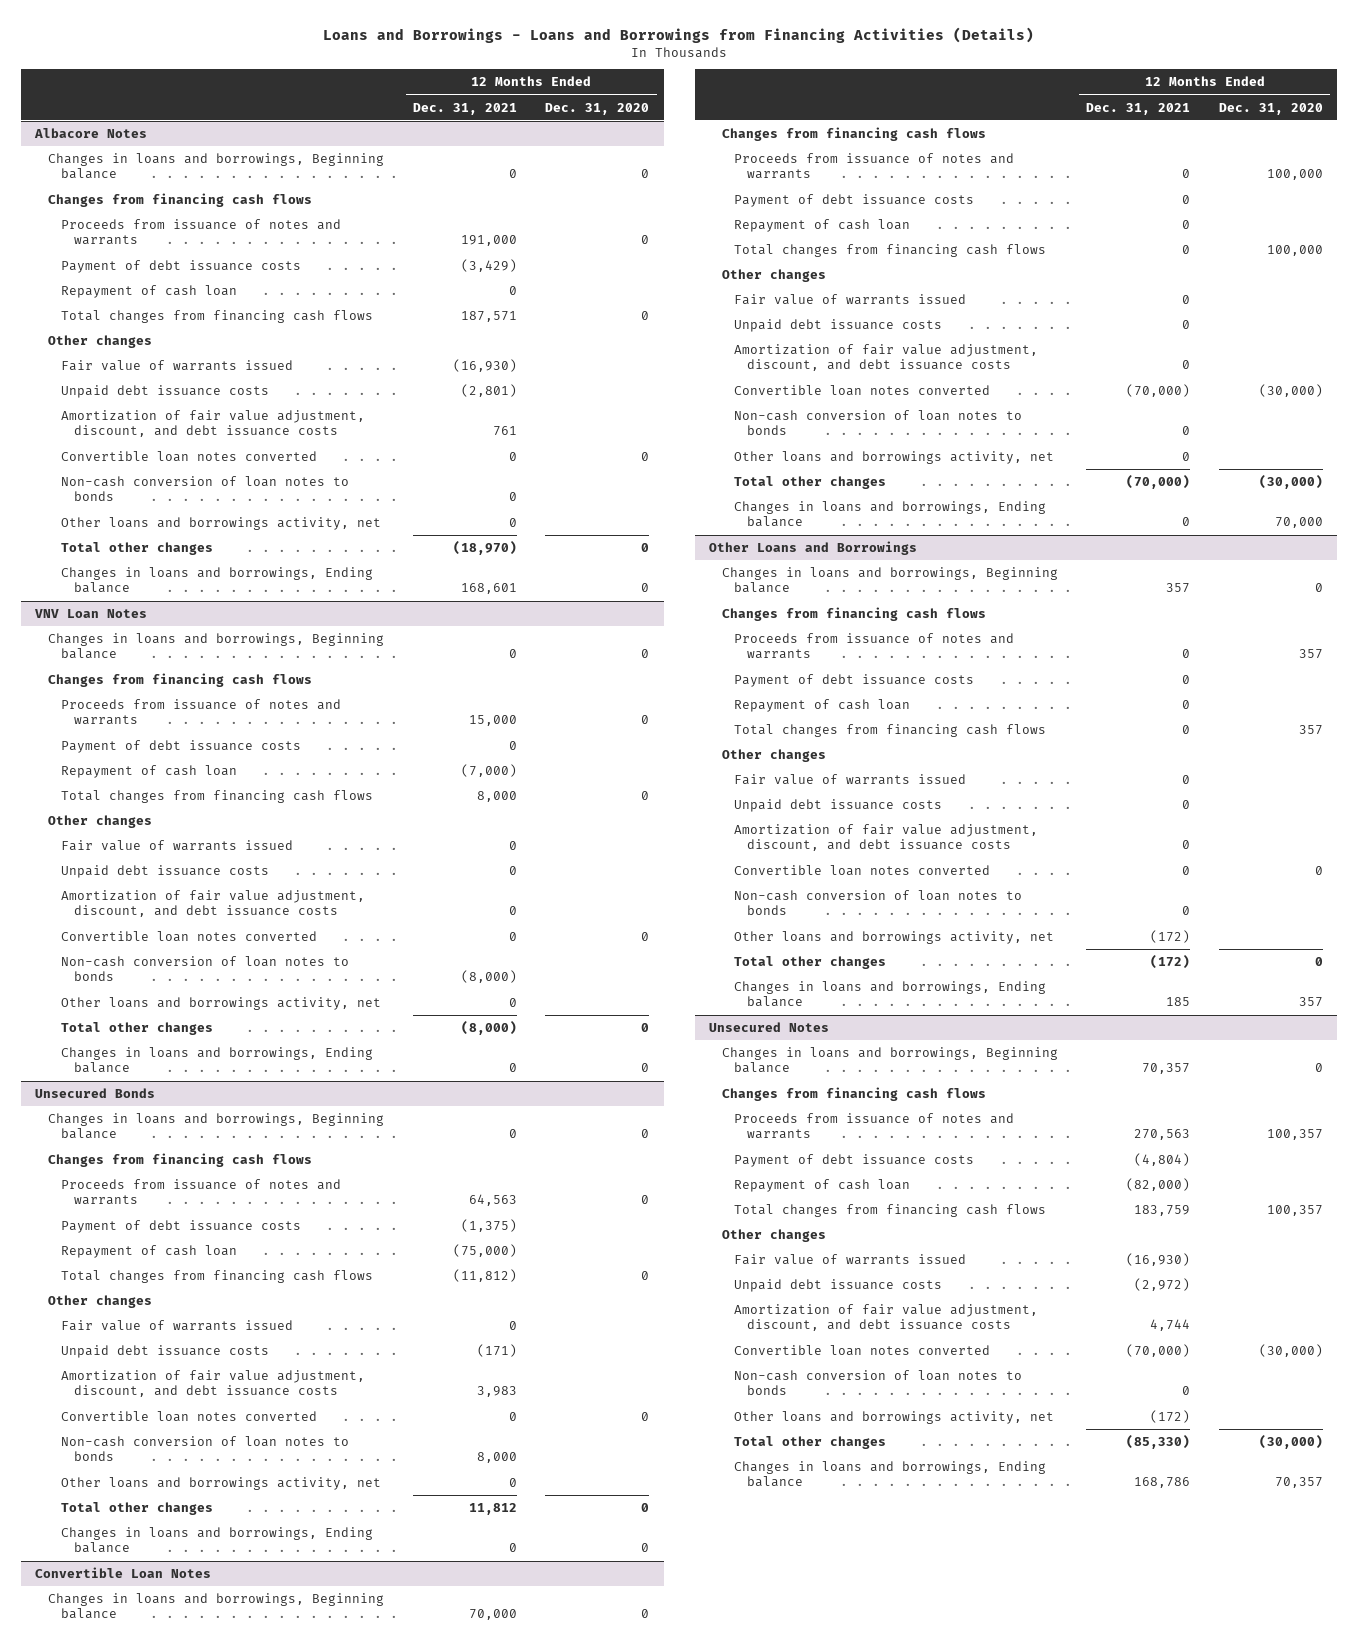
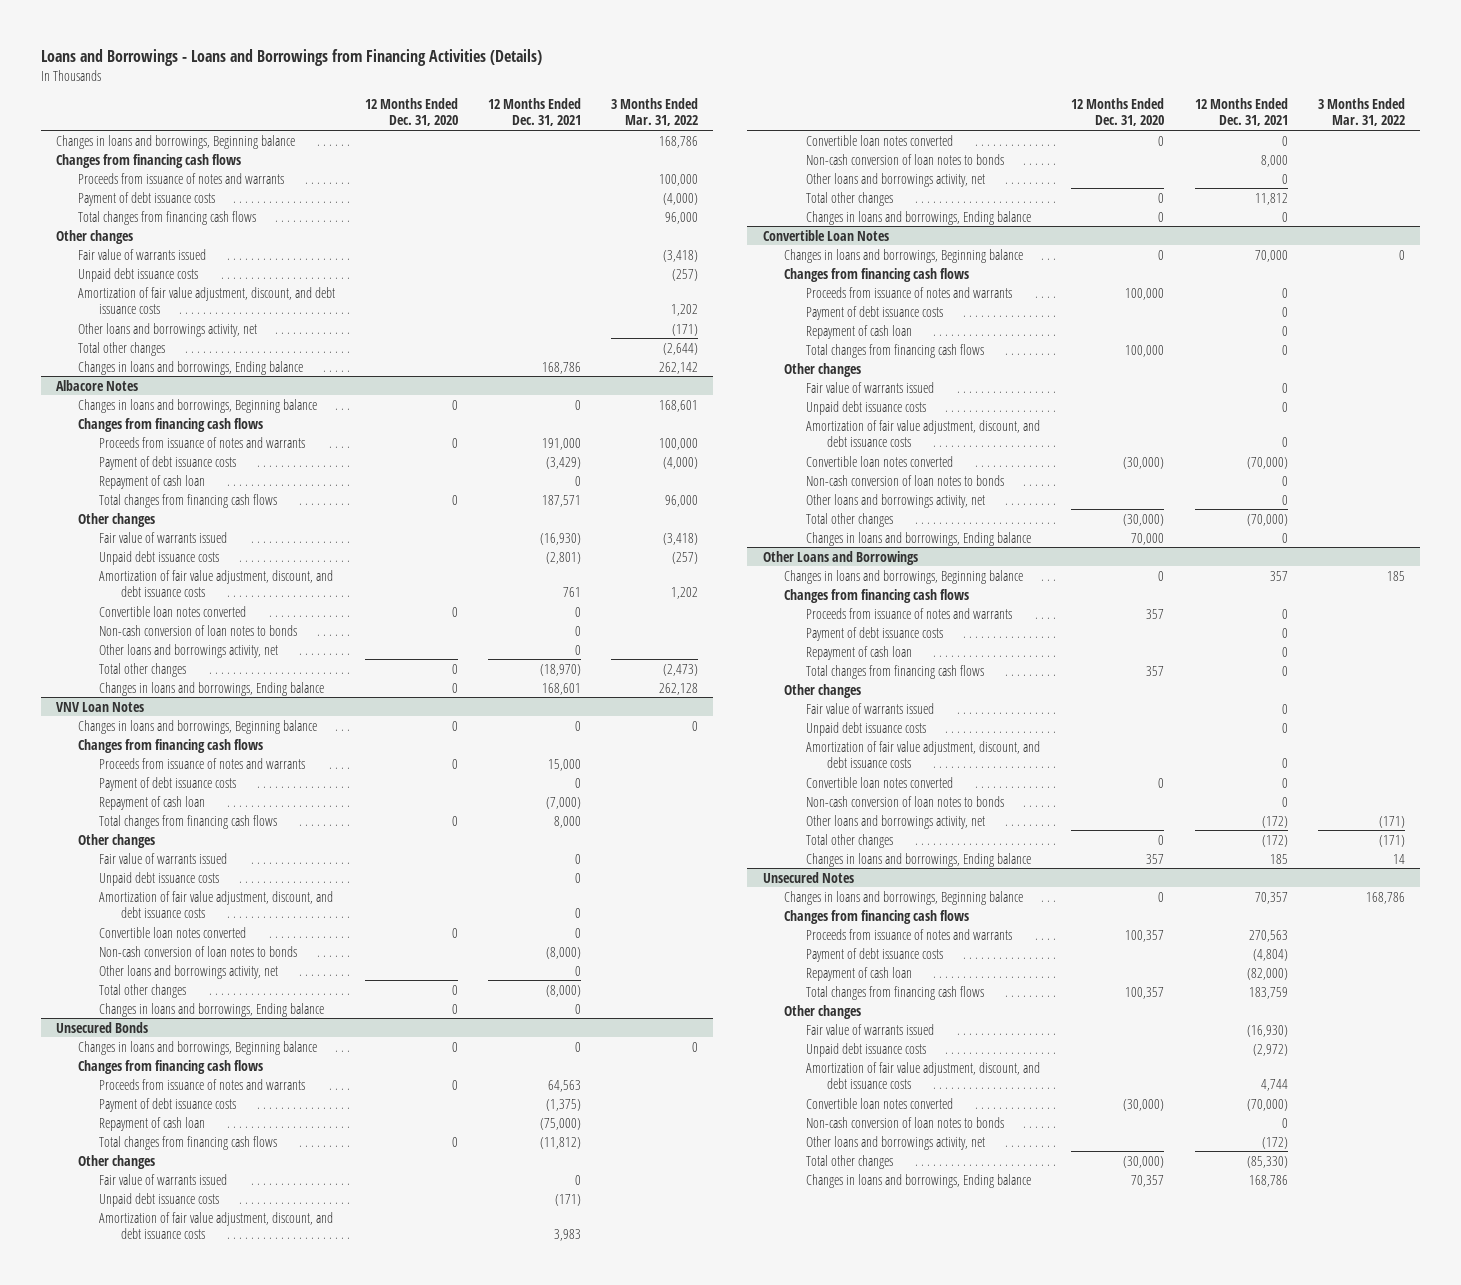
- | 12 Months Ended Dec. 31, 2021 | 12 Months Ended Dec. 31, 2020
+ | 12 Months Ended Dec. 31, 2020 | 12 Months Ended Dec. 31, 2021 | 3 Months Ended Mar. 31, 2022
+ Changes in loans and borrowings, Beginning balance | | | 168,786
+ Changes from financing cash flows
+ Proceeds from issuance of notes and warrants | | | 100,000
+ Payment of debt issuance costs | | | (4,000)
+ Total changes from financing cash flows | | | 96,000
+ Other changes
+ Fair value of warrants issued | | | (3,418)
+ Unpaid debt issuance costs | | | (257)
+ Amortization of fair value adjustment, discount, and debt issuance costs | | | 1,202
+ Other loans and borrowings activity, net | | | (171)
+ Total other changes | | | (2,644)
+ Changes in loans and borrowings, Ending balance | | 168,786 | 262,142

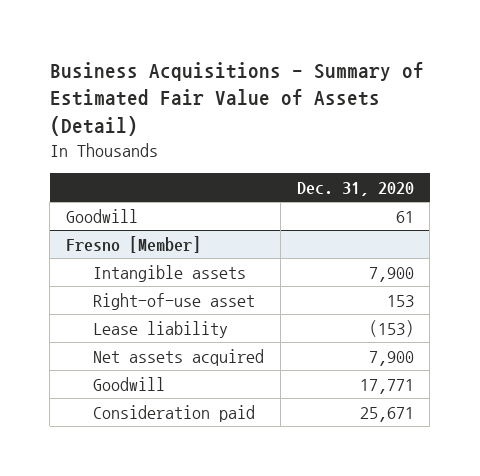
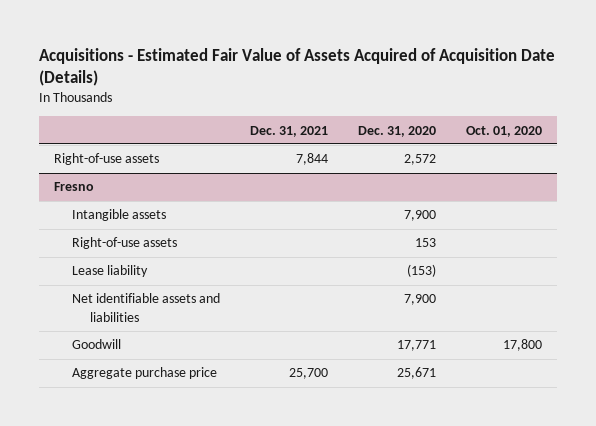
- Business Acquisitions - Summary of Estimated Fair Value of Assets (Detail)
+ Acquisitions - Estimated Fair Value of Assets Acquired of Acquisition Date (Details)
- | Dec. 31, 2020
+ | Dec. 31, 2021 | Dec. 31, 2020 | Oct. 01, 2020
- Goodwill | 61
- Fresno [Member]
+ Right-of-use assets | 7,844 | 2,572 |
+ Fresno
- Right-of-use asset | 153
+ Right-of-use assets | | 153 |
- Net assets acquired | 7,900
+ Net identifiable assets and liabilities | | 7,900 |
- Consideration paid | 25,671
+ Aggregate purchase price | 25,700 | 25,671 |

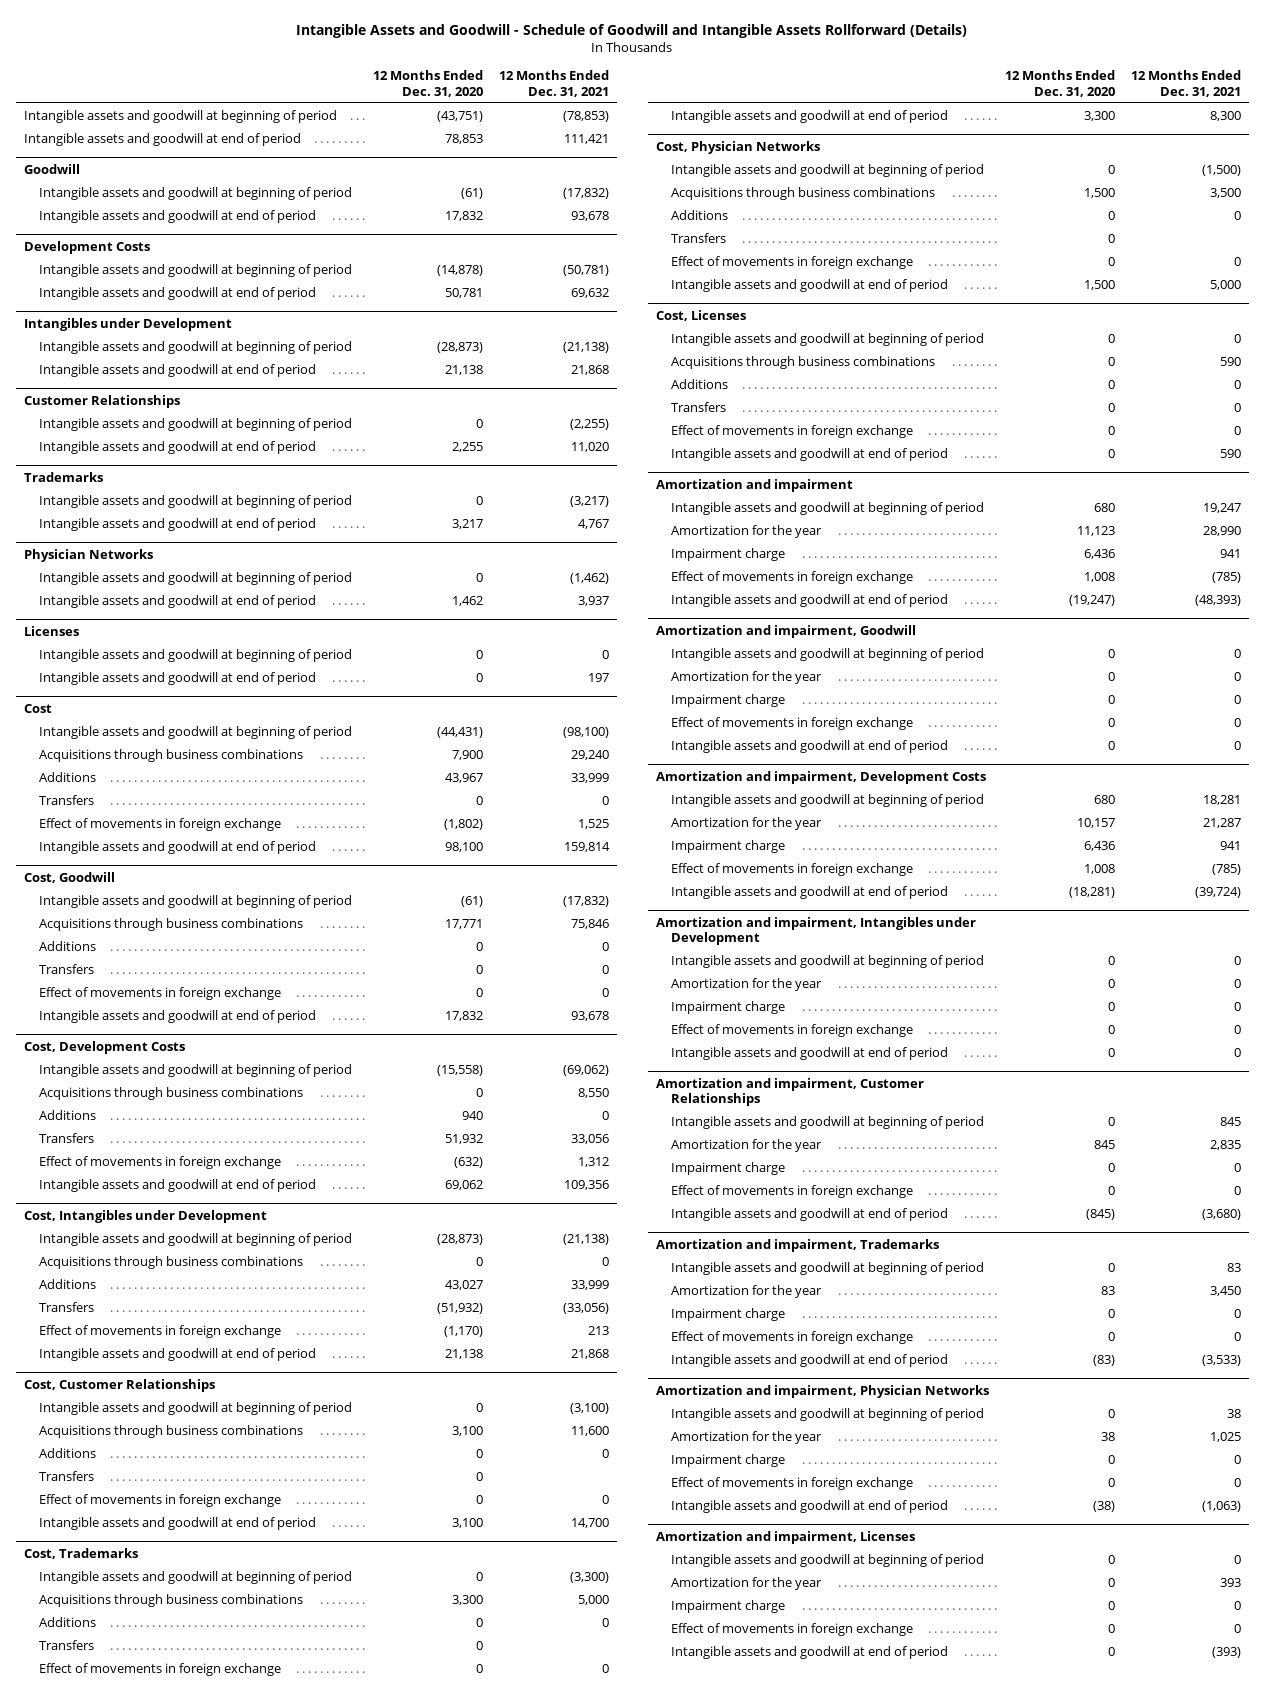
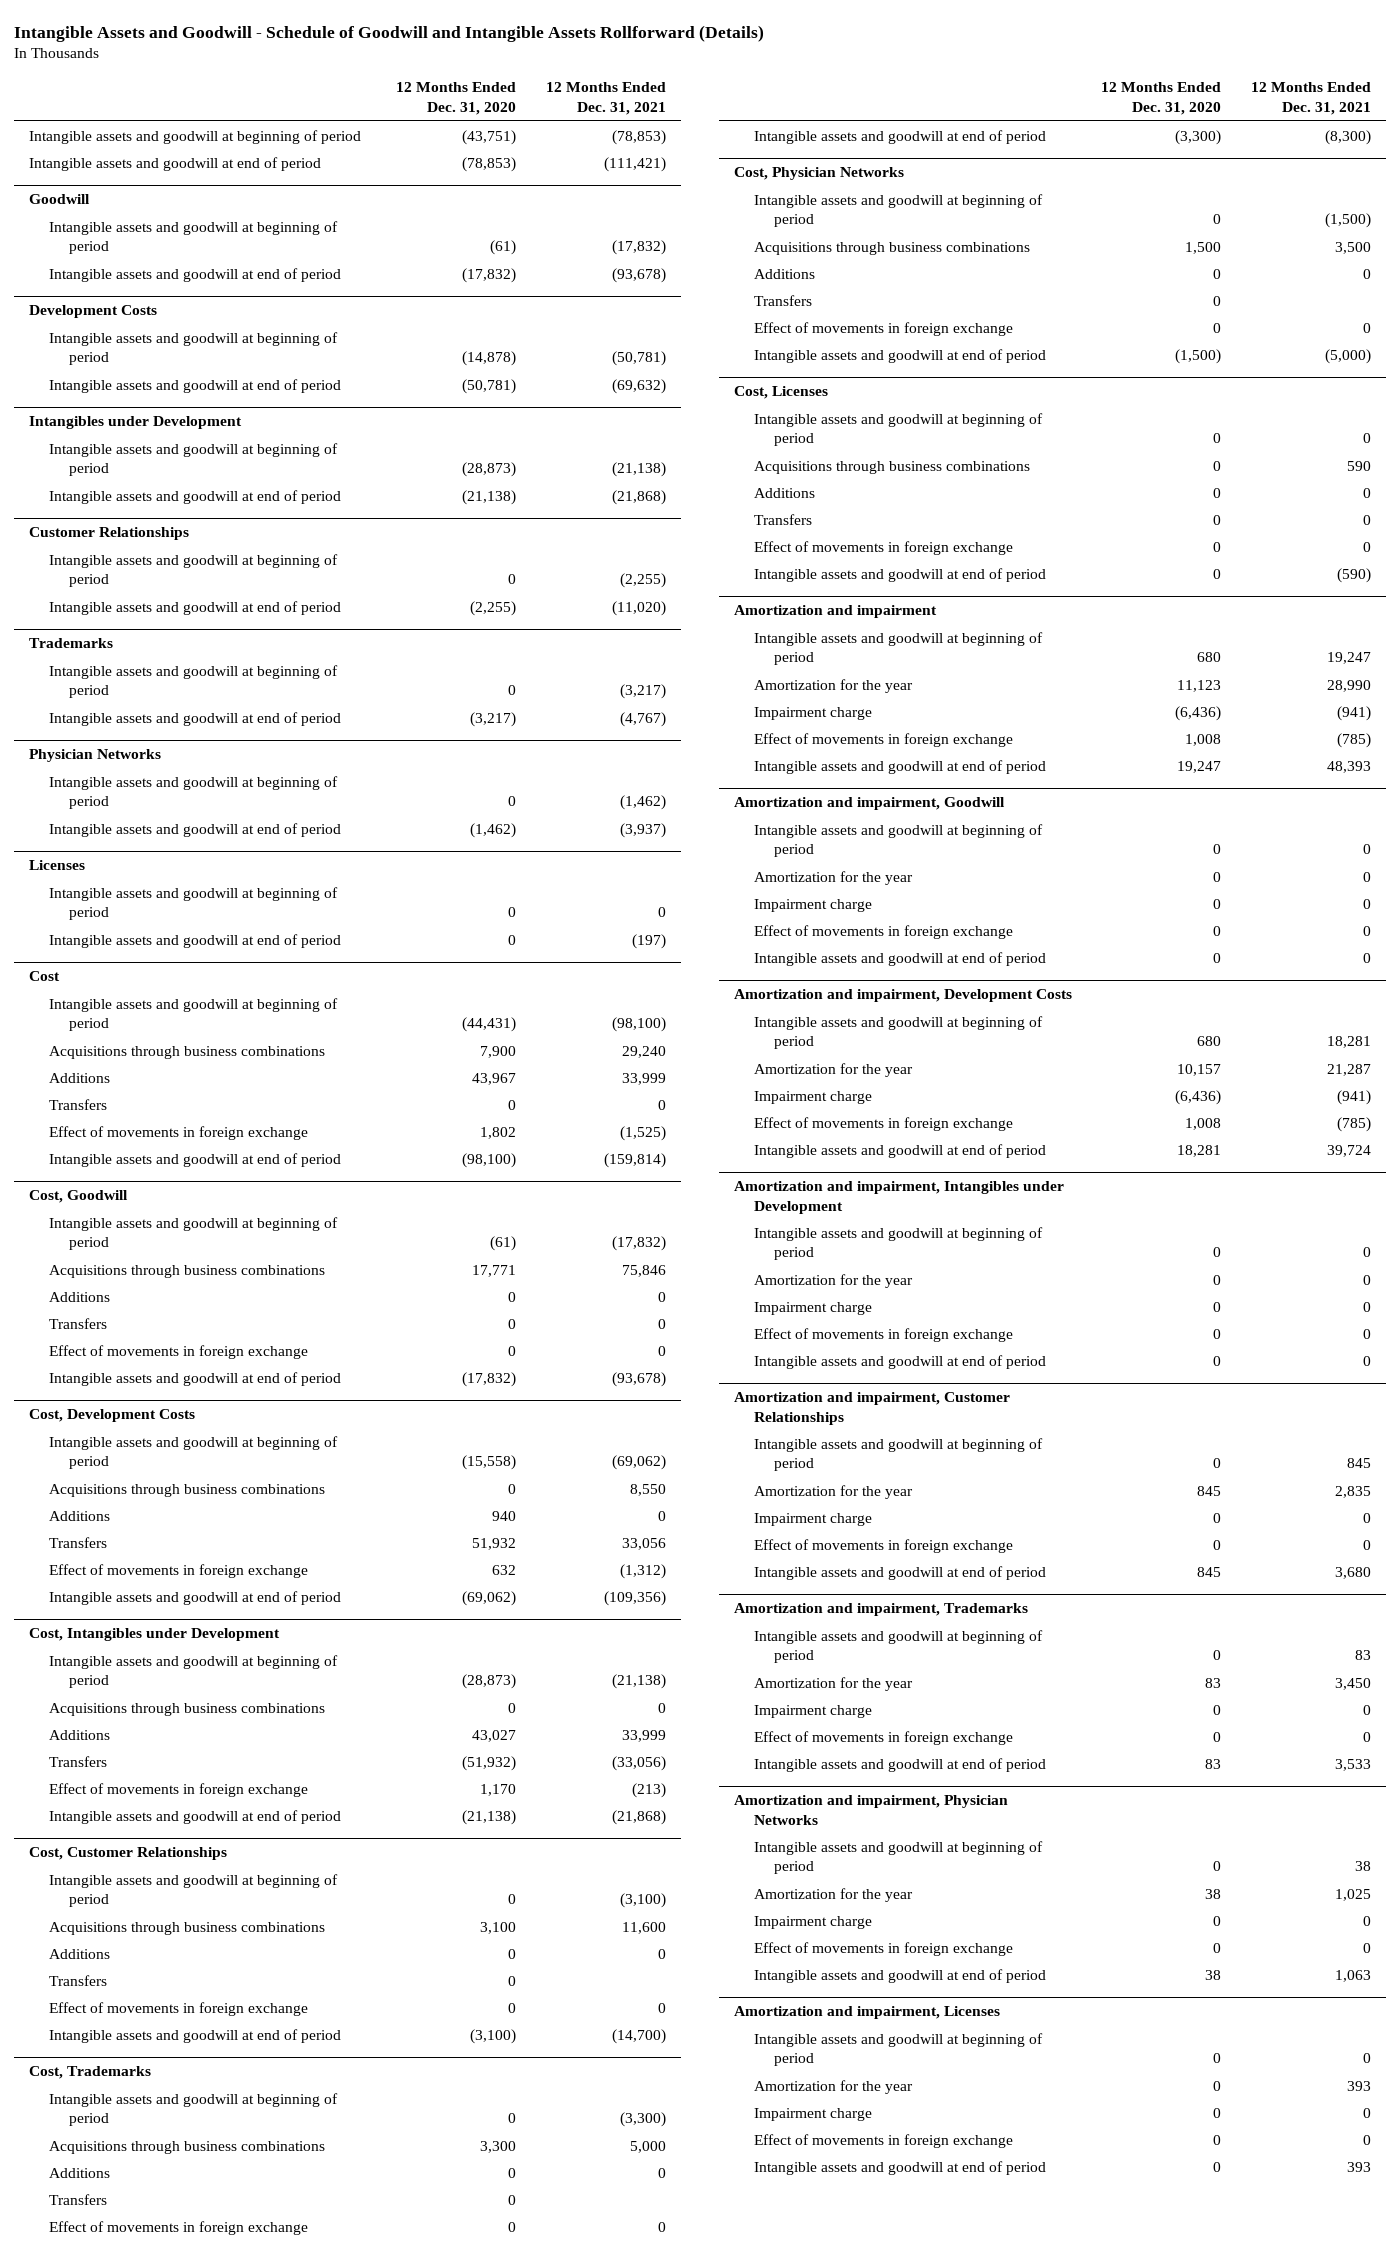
- Intangible assets and goodwill at end of period | 78,853 | 111,421
+ Intangible assets and goodwill at end of period | (78,853) | (111,421)
@ Goodwill
- Intangible assets and goodwill at end of period | 17,832 | 93,678
+ Intangible assets and goodwill at end of period | (17,832) | (93,678)
@ Development Costs
- Intangible assets and goodwill at end of period | 50,781 | 69,632
+ Intangible assets and goodwill at end of period | (50,781) | (69,632)
@ Intangibles under Development
- Intangible assets and goodwill at end of period | 21,138 | 21,868
+ Intangible assets and goodwill at end of period | (21,138) | (21,868)
@ Customer Relationships
- Intangible assets and goodwill at end of period | 2,255 | 11,020
+ Intangible assets and goodwill at end of period | (2,255) | (11,020)
@ Trademarks
- Intangible assets and goodwill at end of period | 3,217 | 4,767
+ Intangible assets and goodwill at end of period | (3,217) | (4,767)
@ Physician Networks
- Intangible assets and goodwill at end of period | 1,462 | 3,937
+ Intangible assets and goodwill at end of period | (1,462) | (3,937)
@ Licenses
- Intangible assets and goodwill at end of period | 0 | 197
+ Intangible assets and goodwill at end of period | 0 | (197)
@ Cost
- Effect of movements in foreign exchange | (1,802) | 1,525
- Intangible assets and goodwill at end of period | 98,100 | 159,814
+ Effect of movements in foreign exchange | 1,802 | (1,525)
+ Intangible assets and goodwill at end of period | (98,100) | (159,814)
@ Cost, Goodwill
- Intangible assets and goodwill at end of period | 17,832 | 93,678
+ Intangible assets and goodwill at end of period | (17,832) | (93,678)
@ Cost, Development Costs
- Effect of movements in foreign exchange | (632) | 1,312
- Intangible assets and goodwill at end of period | 69,062 | 109,356
+ Effect of movements in foreign exchange | 632 | (1,312)
+ Intangible assets and goodwill at end of period | (69,062) | (109,356)
@ Cost, Intangibles under Development
- Effect of movements in foreign exchange | (1,170) | 213
- Intangible assets and goodwill at end of period | 21,138 | 21,868
+ Effect of movements in foreign exchange | 1,170 | (213)
+ Intangible assets and goodwill at end of period | (21,138) | (21,868)
@ Cost, Customer Relationships
- Intangible assets and goodwill at end of period | 3,100 | 14,700
+ Intangible assets and goodwill at end of period | (3,100) | (14,700)
@ Cost, Trademarks
- Intangible assets and goodwill at end of period | 3,300 | 8,300
+ Intangible assets and goodwill at end of period | (3,300) | (8,300)
@ Cost, Physician Networks
- Intangible assets and goodwill at end of period | 1,500 | 5,000
+ Intangible assets and goodwill at end of period | (1,500) | (5,000)
@ Cost, Licenses
- Intangible assets and goodwill at end of period | 0 | 590
+ Intangible assets and goodwill at end of period | 0 | (590)
@ Amortization and impairment
- Impairment charge | 6,436 | 941
+ Impairment charge | (6,436) | (941)
- Intangible assets and goodwill at end of period | (19,247) | (48,393)
+ Intangible assets and goodwill at end of period | 19,247 | 48,393
@ Amortization and impairment, Development Costs
- Impairment charge | 6,436 | 941
+ Impairment charge | (6,436) | (941)
- Intangible assets and goodwill at end of period | (18,281) | (39,724)
+ Intangible assets and goodwill at end of period | 18,281 | 39,724
@ Amortization and impairment, Customer Relationships
- Intangible assets and goodwill at end of period | (845) | (3,680)
+ Intangible assets and goodwill at end of period | 845 | 3,680
@ Amortization and impairment, Trademarks
- Intangible assets and goodwill at end of period | (83) | (3,533)
+ Intangible assets and goodwill at end of period | 83 | 3,533
@ Amortization and impairment, Physician Networks
- Intangible assets and goodwill at end of period | (38) | (1,063)
+ Intangible assets and goodwill at end of period | 38 | 1,063
@ Amortization and impairment, Licenses
- Intangible assets and goodwill at end of period | 0 | (393)
+ Intangible assets and goodwill at end of period | 0 | 393

